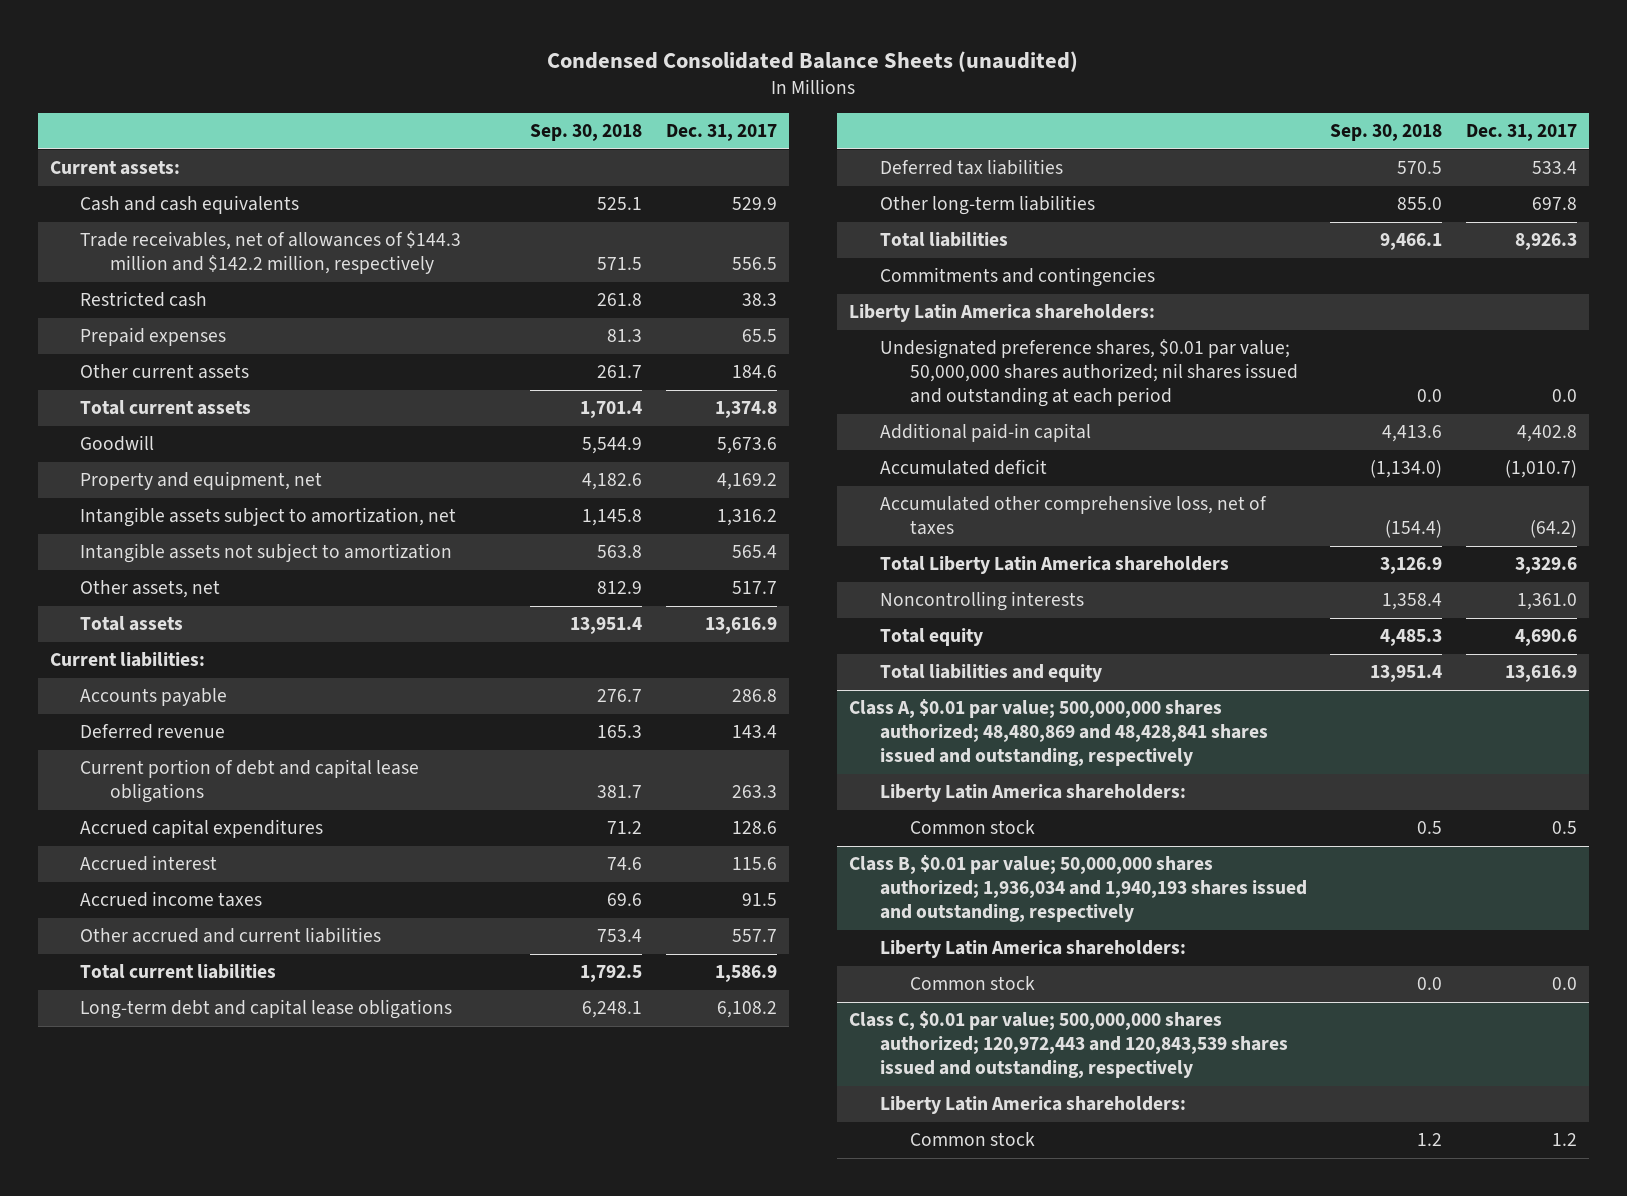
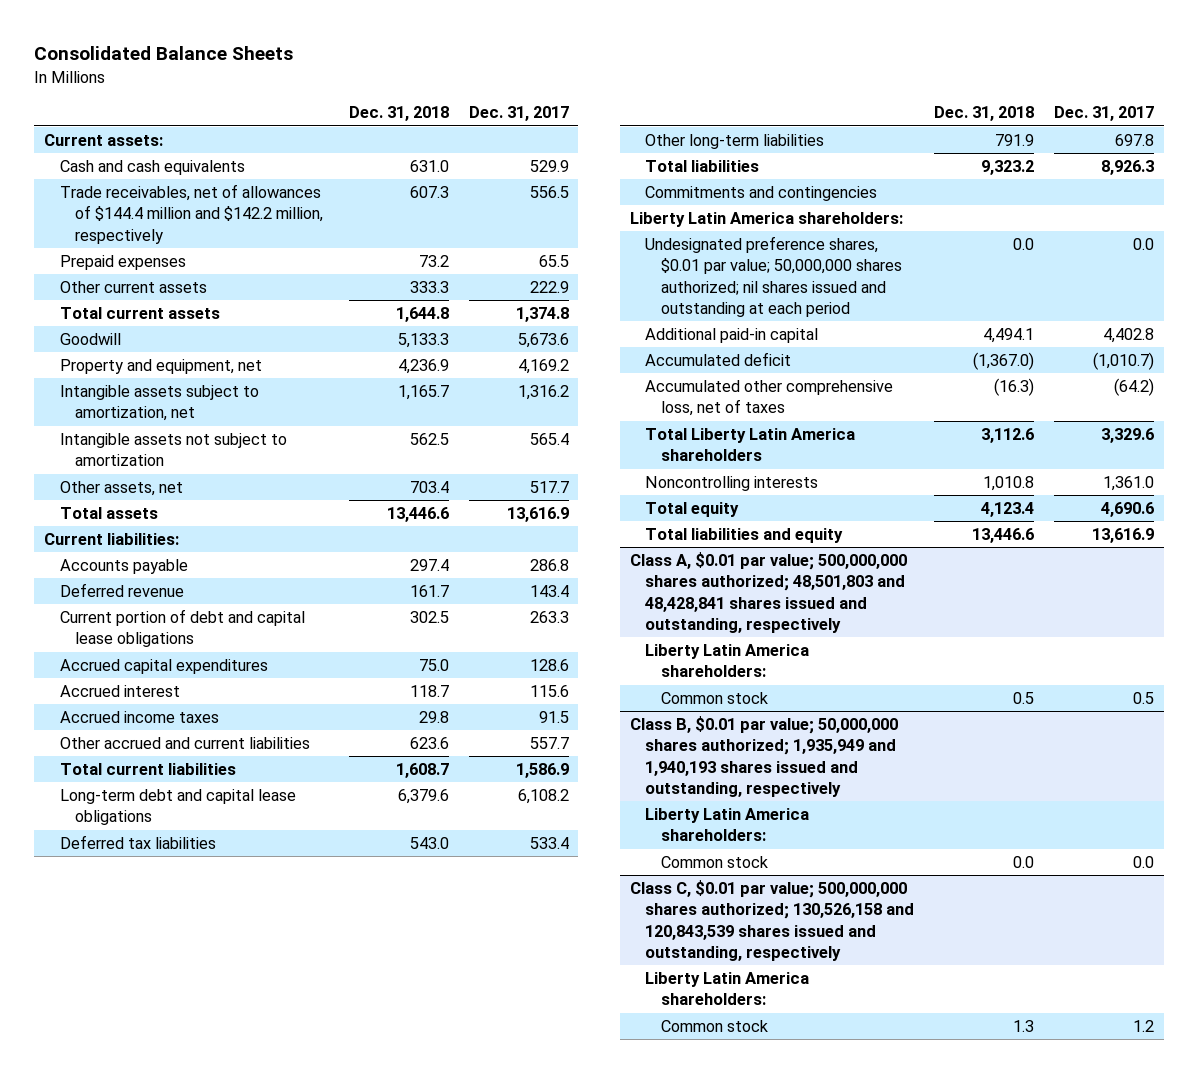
- Condensed Consolidated Balance Sheets (unaudited)
+ Consolidated Balance Sheets
- | Sep. 30, 2018 | Dec. 31, 2017
+ | Dec. 31, 2018 | Dec. 31, 2017
- Trade receivables, net of allowances of $144.3 million and $142.2 million, respectively | 571.5 | 556.5
- Restricted cash | 261.8 | 38.3
+ Trade receivables, net of allowances of $144.4 million and $142.2 million, respectively | 607.3 | 556.5
- Other current assets | 261.7 | 184.6
+ Other current assets | 333.3 | 222.9
- Class A, $0.01 par value; 500,000,000 shares authorized; 48,480,869 and 48,428,841 shares issued and outstanding, respectively
+ Class A, $0.01 par value; 500,000,000 shares authorized; 48,501,803 and 48,428,841 shares issued and outstanding, respectively
- Class B, $0.01 par value; 50,000,000 shares authorized; 1,936,034 and 1,940,193 shares issued and outstanding, respectively
+ Class B, $0.01 par value; 50,000,000 shares authorized; 1,935,949 and 1,940,193 shares issued and outstanding, respectively
- Class C, $0.01 par value; 500,000,000 shares authorized; 120,972,443 and 120,843,539 shares issued and outstanding, respectively
+ Class C, $0.01 par value; 500,000,000 shares authorized; 130,526,158 and 120,843,539 shares issued and outstanding, respectively

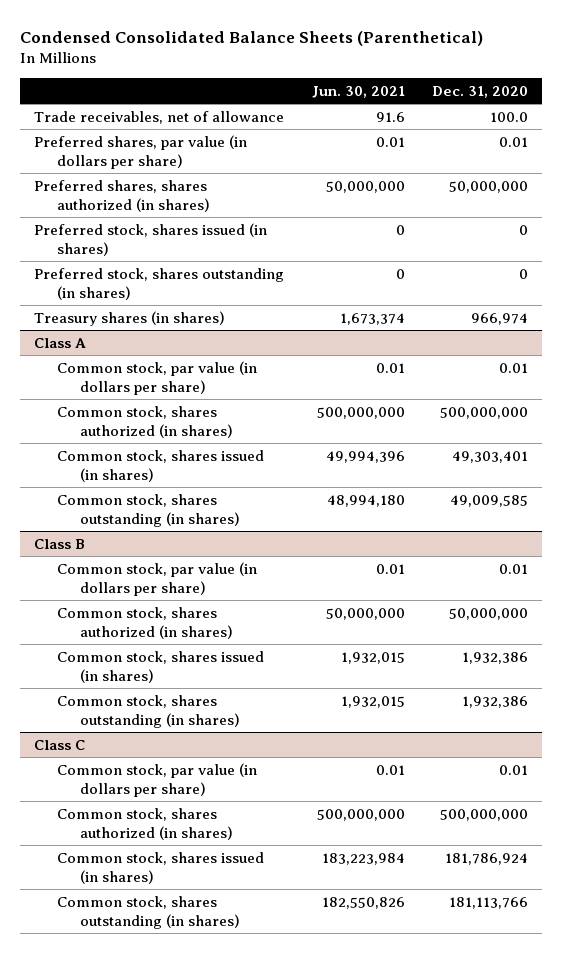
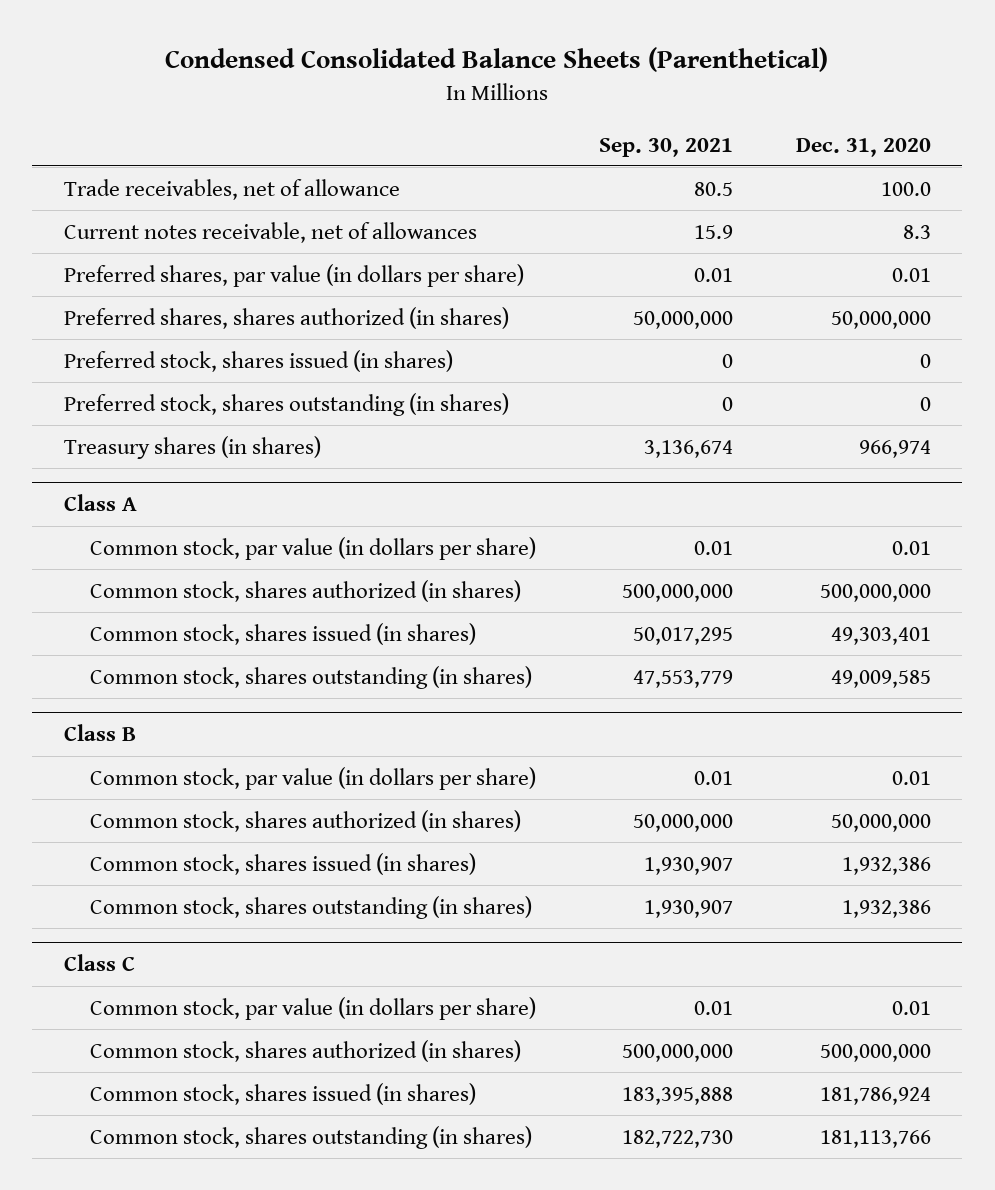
- | Jun. 30, 2021 | Dec. 31, 2020
+ | Sep. 30, 2021 | Dec. 31, 2020
+ Current notes receivable, net of allowances | 15.9 | 8.3

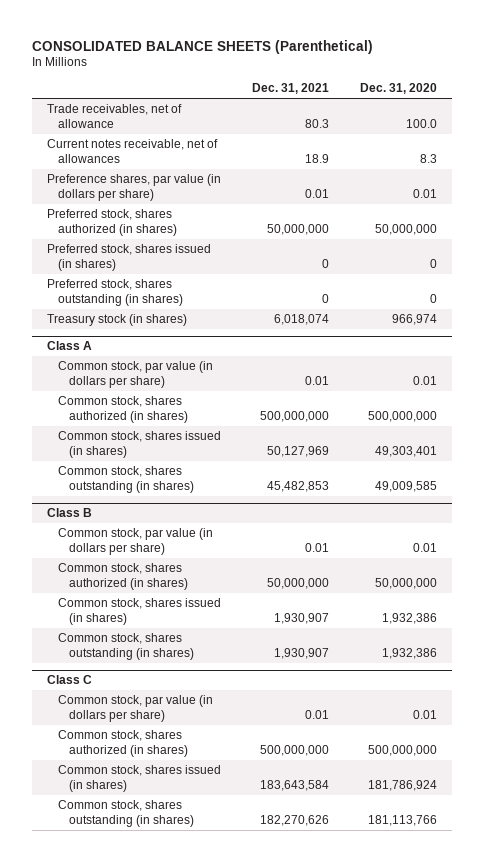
- Condensed Consolidated Balance Sheets (Parenthetical)
+ CONSOLIDATED BALANCE SHEETS (Parenthetical)
- | Sep. 30, 2021 | Dec. 31, 2020
+ | Dec. 31, 2021 | Dec. 31, 2020
- Preferred shares, par value (in dollars per share) | 0.01 | 0.01
- Preferred shares, shares authorized (in shares) | 50,000,000 | 50,000,000
+ Preference shares, par value (in dollars per share) | 0.01 | 0.01
+ Preferred stock, shares authorized (in shares) | 50,000,000 | 50,000,000
- Treasury shares (in shares) | 3,136,674 | 966,974
+ Treasury stock (in shares) | 6,018,074 | 966,974

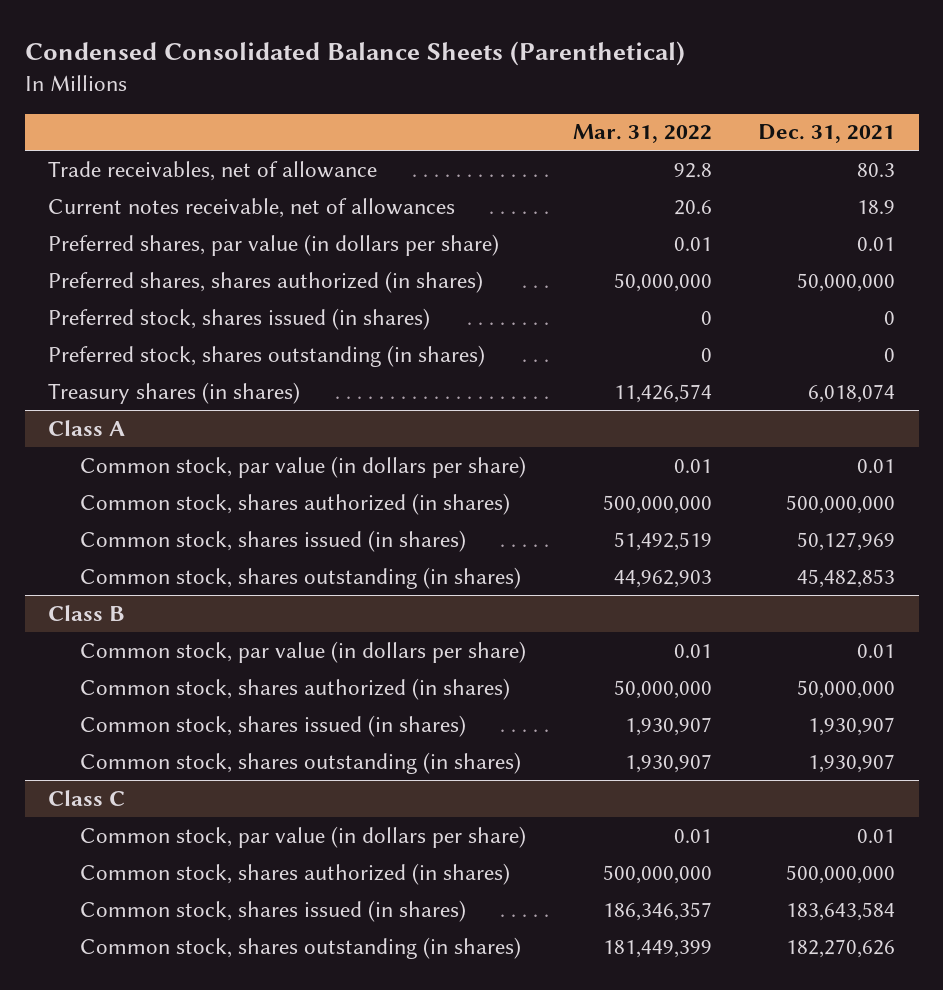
- CONSOLIDATED BALANCE SHEETS (Parenthetical)
+ Condensed Consolidated Balance Sheets (Parenthetical)
- | Dec. 31, 2021 | Dec. 31, 2020
+ | Mar. 31, 2022 | Dec. 31, 2021
- Preference shares, par value (in dollars per share) | 0.01 | 0.01
- Preferred stock, shares authorized (in shares) | 50,000,000 | 50,000,000
+ Preferred shares, par value (in dollars per share) | 0.01 | 0.01
+ Preferred shares, shares authorized (in shares) | 50,000,000 | 50,000,000
- Treasury stock (in shares) | 6,018,074 | 966,974
+ Treasury shares (in shares) | 11,426,574 | 6,018,074

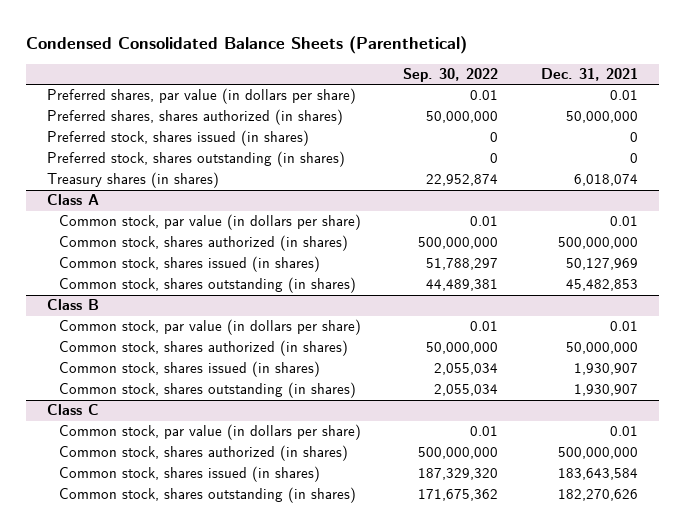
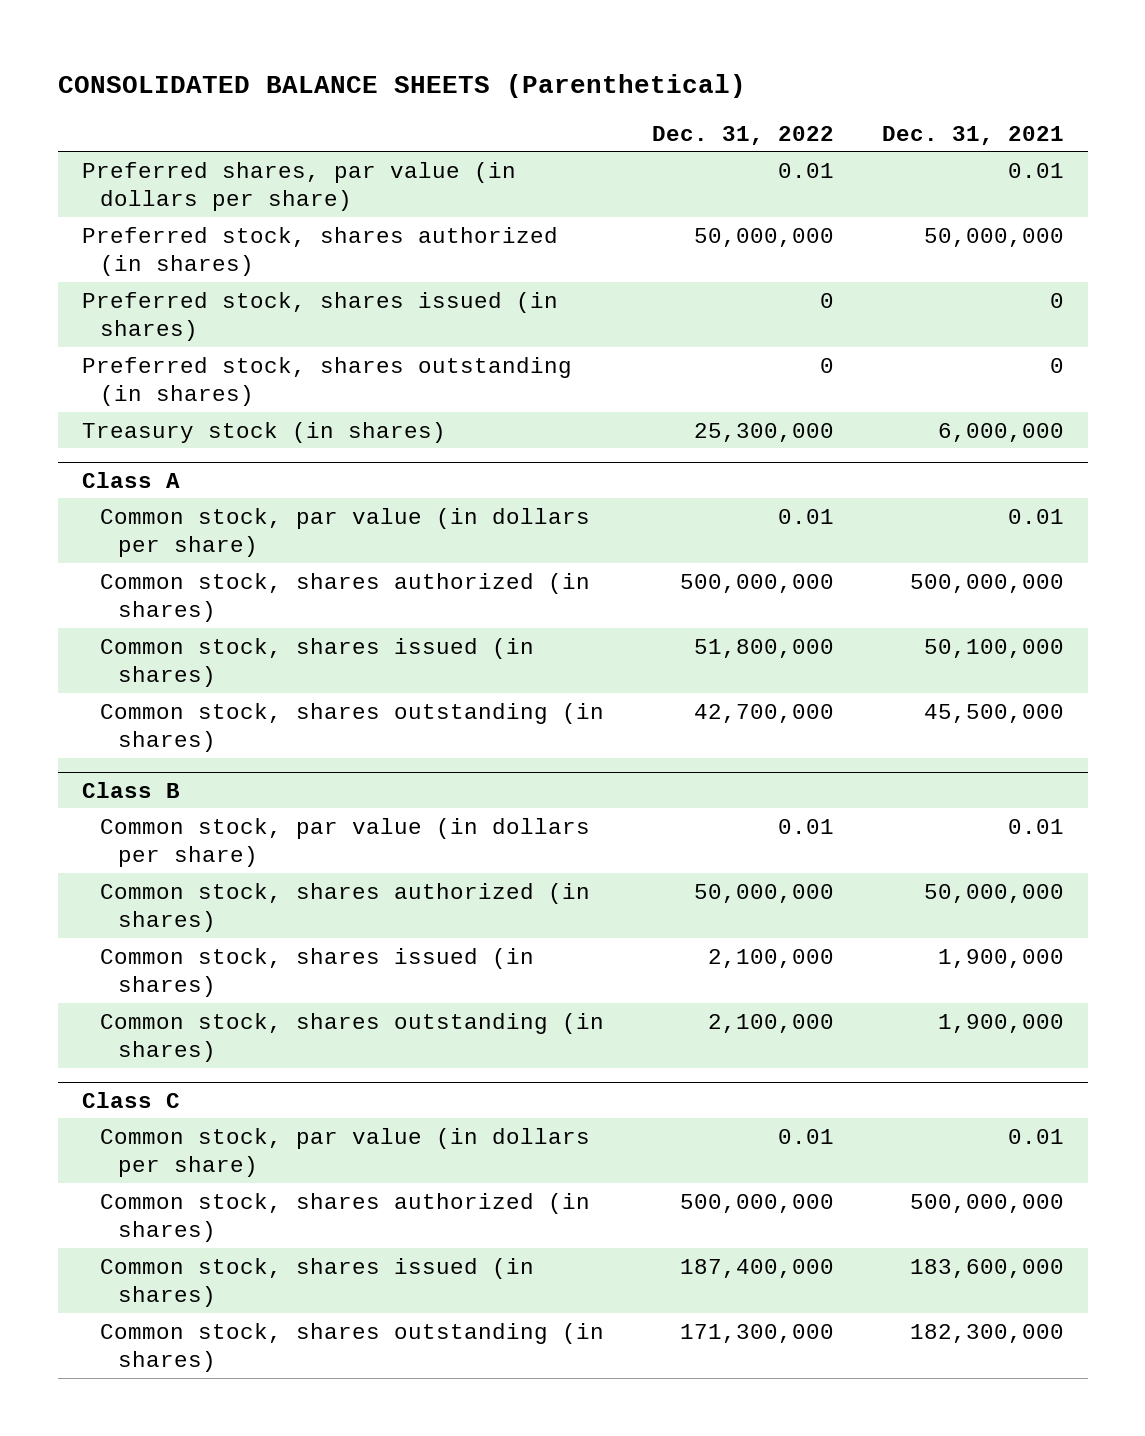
- Condensed Consolidated Balance Sheets (Parenthetical)
+ CONSOLIDATED BALANCE SHEETS (Parenthetical)
- | Sep. 30, 2022 | Dec. 31, 2021
+ | Dec. 31, 2022 | Dec. 31, 2021
- Preferred shares, shares authorized (in shares) | 50,000,000 | 50,000,000
+ Preferred stock, shares authorized (in shares) | 50,000,000 | 50,000,000
- Treasury shares (in shares) | 22,952,874 | 6,018,074
+ Treasury stock (in shares) | 25,300,000 | 6,000,000
@ Class A
- Common stock, shares issued (in shares) | 51,788,297 | 50,127,969
- Common stock, shares outstanding (in shares) | 44,489,381 | 45,482,853
+ Common stock, shares issued (in shares) | 51,800,000 | 50,100,000
+ Common stock, shares outstanding (in shares) | 42,700,000 | 45,500,000
@ Class B
- Common stock, shares issued (in shares) | 2,055,034 | 1,930,907
- Common stock, shares outstanding (in shares) | 2,055,034 | 1,930,907
+ Common stock, shares issued (in shares) | 2,100,000 | 1,900,000
+ Common stock, shares outstanding (in shares) | 2,100,000 | 1,900,000
@ Class C
- Common stock, shares issued (in shares) | 187,329,320 | 183,643,584
- Common stock, shares outstanding (in shares) | 171,675,362 | 182,270,626
+ Common stock, shares issued (in shares) | 187,400,000 | 183,600,000
+ Common stock, shares outstanding (in shares) | 171,300,000 | 182,300,000

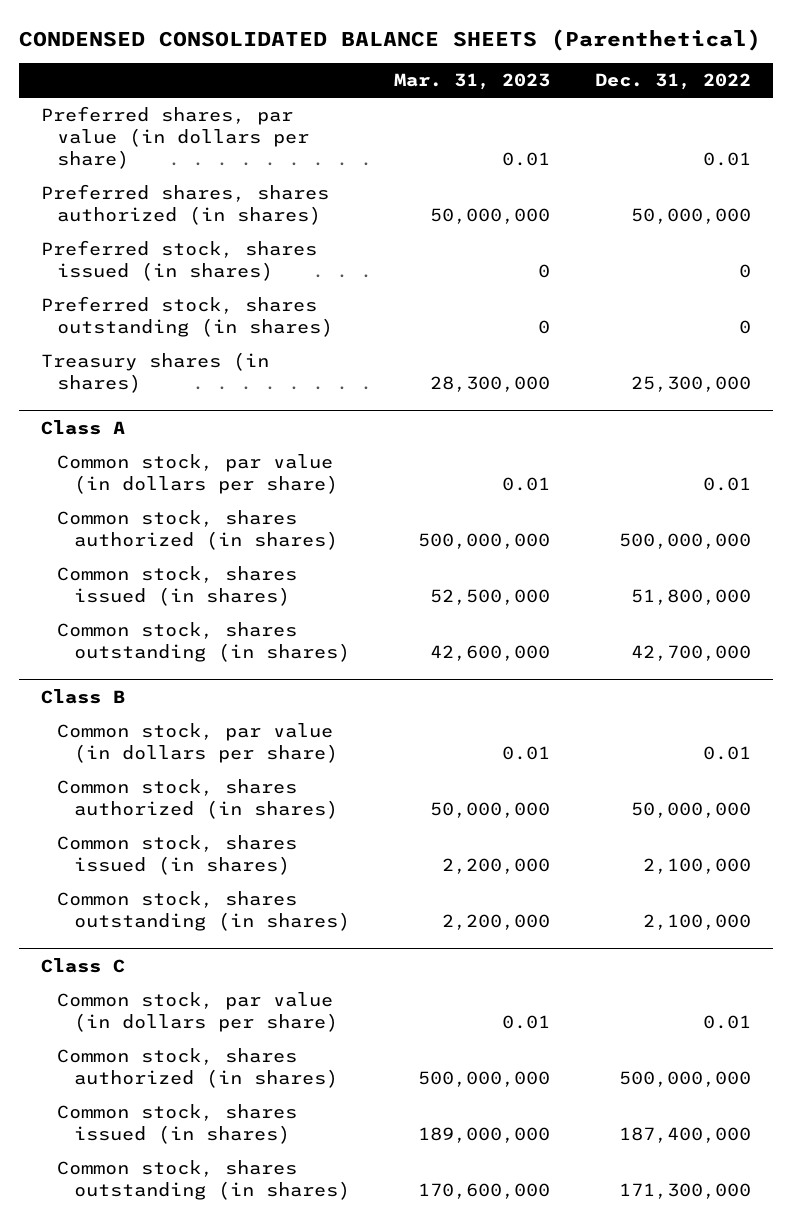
- CONSOLIDATED BALANCE SHEETS (Parenthetical)
+ CONDENSED CONSOLIDATED BALANCE SHEETS (Parenthetical)
- | Dec. 31, 2022 | Dec. 31, 2021
+ | Mar. 31, 2023 | Dec. 31, 2022
- Preferred stock, shares authorized (in shares) | 50,000,000 | 50,000,000
+ Preferred shares, shares authorized (in shares) | 50,000,000 | 50,000,000
- Treasury stock (in shares) | 25,300,000 | 6,000,000
+ Treasury shares (in shares) | 28,300,000 | 25,300,000

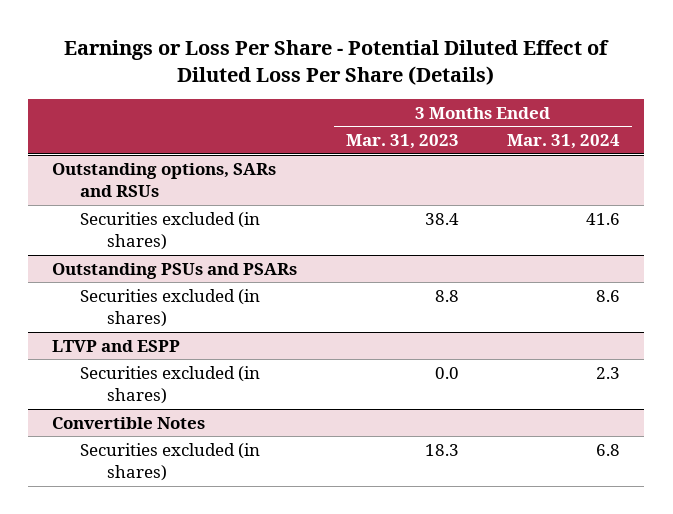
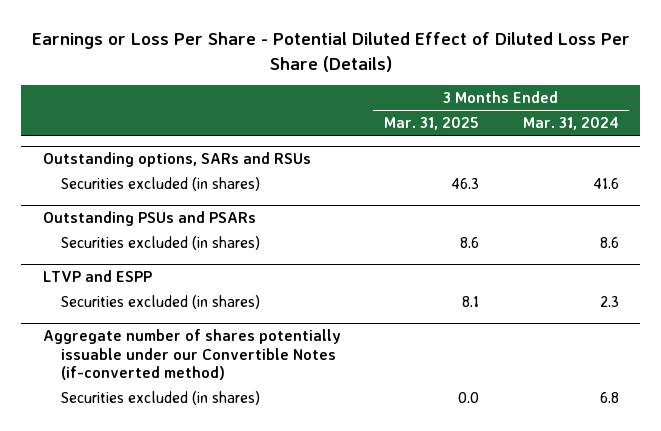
- | 3 Months Ended Mar. 31, 2023 | 3 Months Ended Mar. 31, 2024
+ | 3 Months Ended Mar. 31, 2025 | 3 Months Ended Mar. 31, 2024
- Convertible Notes
+ Aggregate number of shares potentially issuable under our Convertible Notes (if-converted method)

